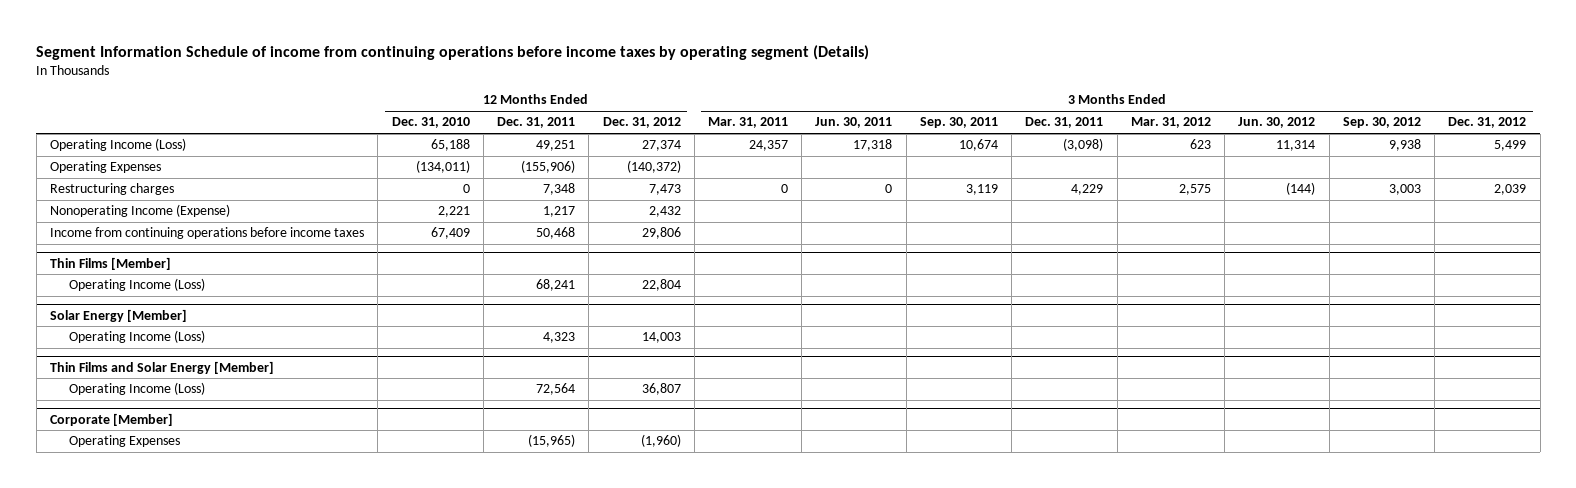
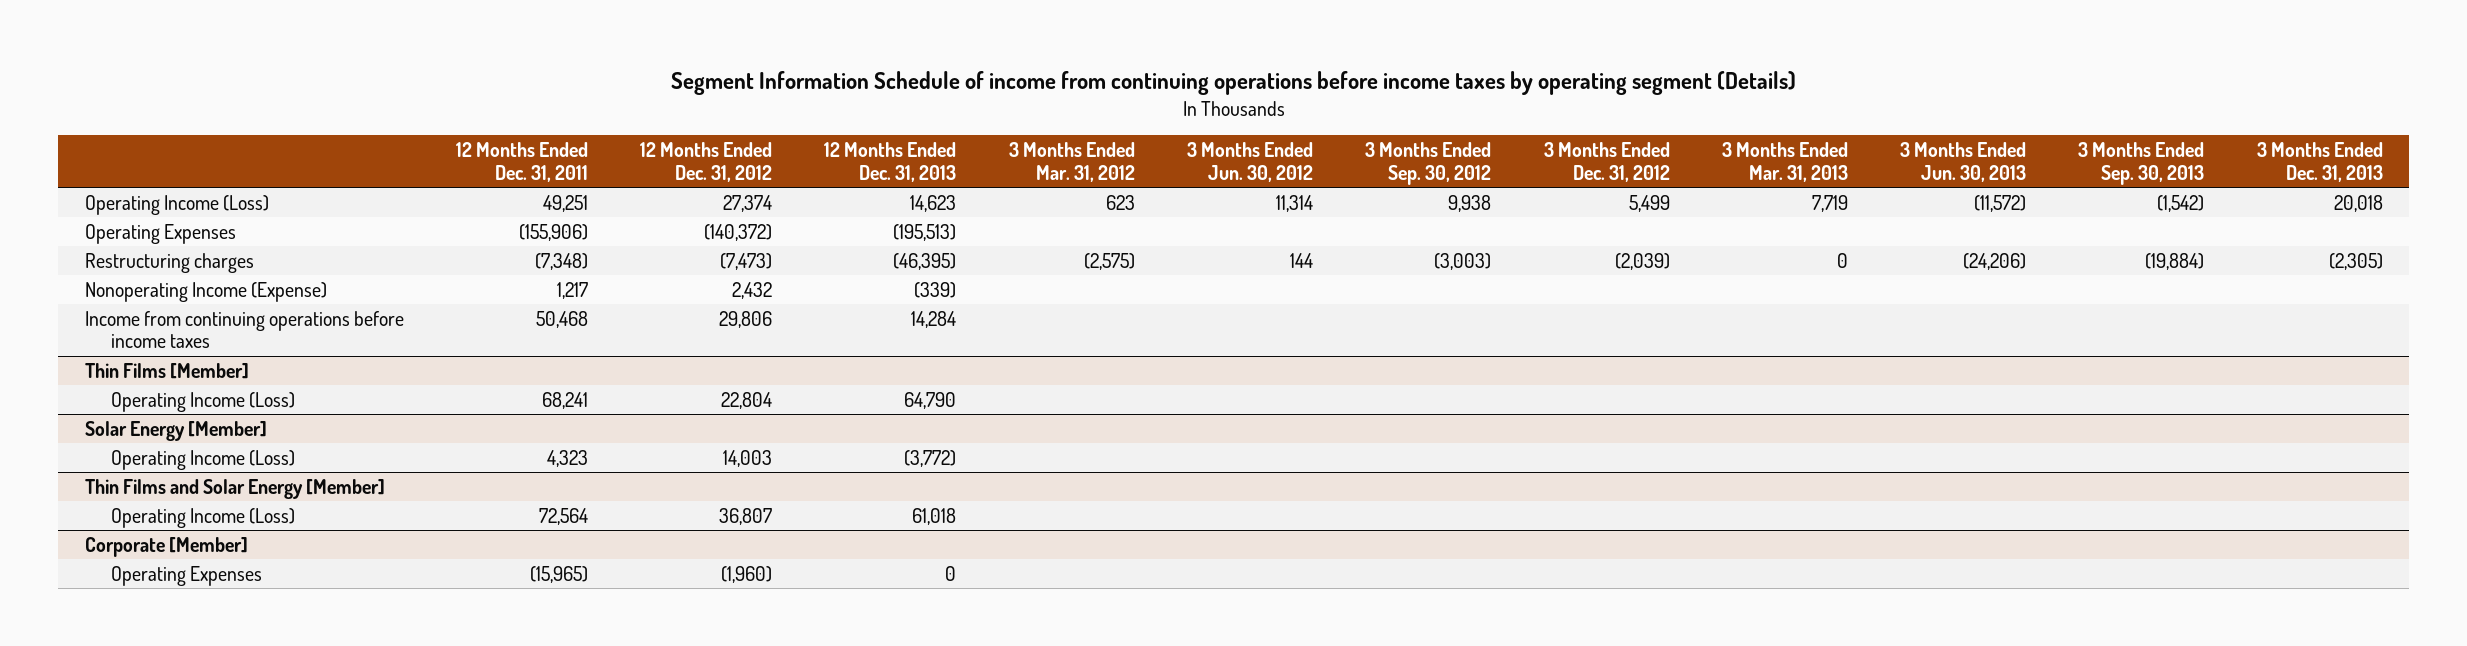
- | 12 Months Ended Dec. 31, 2010 | 12 Months Ended Dec. 31, 2011 | 12 Months Ended Dec. 31, 2012 | 3 Months Ended Mar. 31, 2011 | 3 Months Ended Jun. 30, 2011 | 3 Months Ended Sep. 30, 2011 | 3 Months Ended Dec. 31, 2011 | 3 Months Ended Mar. 31, 2012 | 3 Months Ended Jun. 30, 2012 | 3 Months Ended Sep. 30, 2012 | 3 Months Ended Dec. 31, 2012
+ | 12 Months Ended Dec. 31, 2011 | 12 Months Ended Dec. 31, 2012 | 12 Months Ended Dec. 31, 2013 | 3 Months Ended Mar. 31, 2012 | 3 Months Ended Jun. 30, 2012 | 3 Months Ended Sep. 30, 2012 | 3 Months Ended Dec. 31, 2012 | 3 Months Ended Mar. 31, 2013 | 3 Months Ended Jun. 30, 2013 | 3 Months Ended Sep. 30, 2013 | 3 Months Ended Dec. 31, 2013
- Restructuring charges | 0 | 7,348 | 7,473 | 0 | 0 | 3,119 | 4,229 | 2,575 | (144) | 3,003 | 2,039
+ Restructuring charges | (7,348) | (7,473) | (46,395) | (2,575) | 144 | (3,003) | (2,039) | 0 | (24,206) | (19,884) | (2,305)

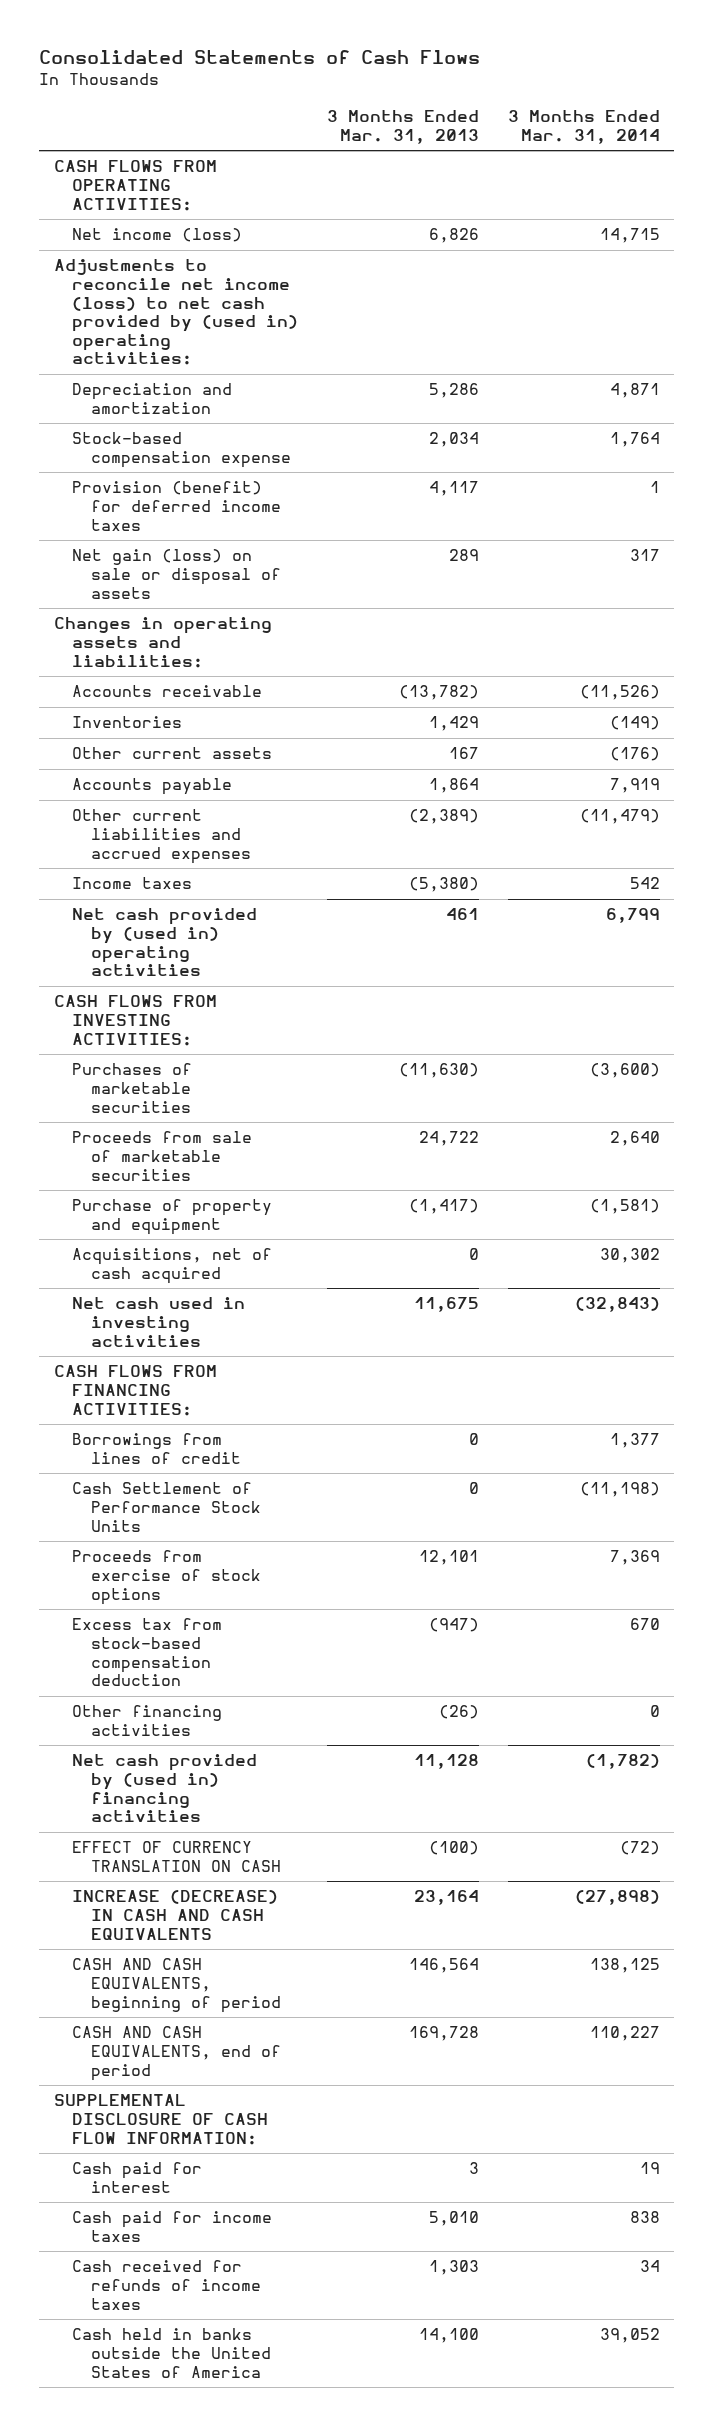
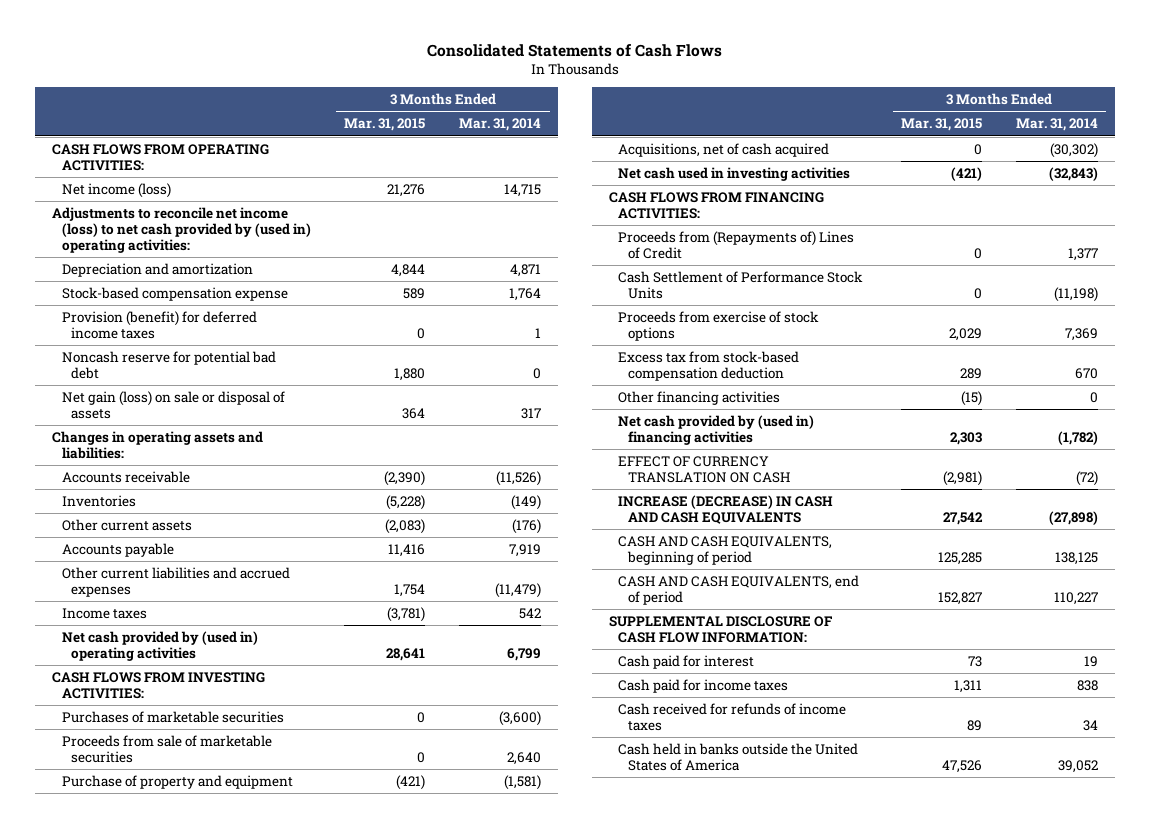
- | 3 Months Ended Mar. 31, 2013 | 3 Months Ended Mar. 31, 2014
+ | 3 Months Ended Mar. 31, 2015 | 3 Months Ended Mar. 31, 2014
+ Noncash reserve for potential bad debt | 1,880 | 0
- Acquisitions, net of cash acquired | 0 | 30,302
+ Acquisitions, net of cash acquired | 0 | (30,302)
- Borrowings from lines of credit | 0 | 1,377
+ Proceeds from (Repayments of) Lines of Credit | 0 | 1,377

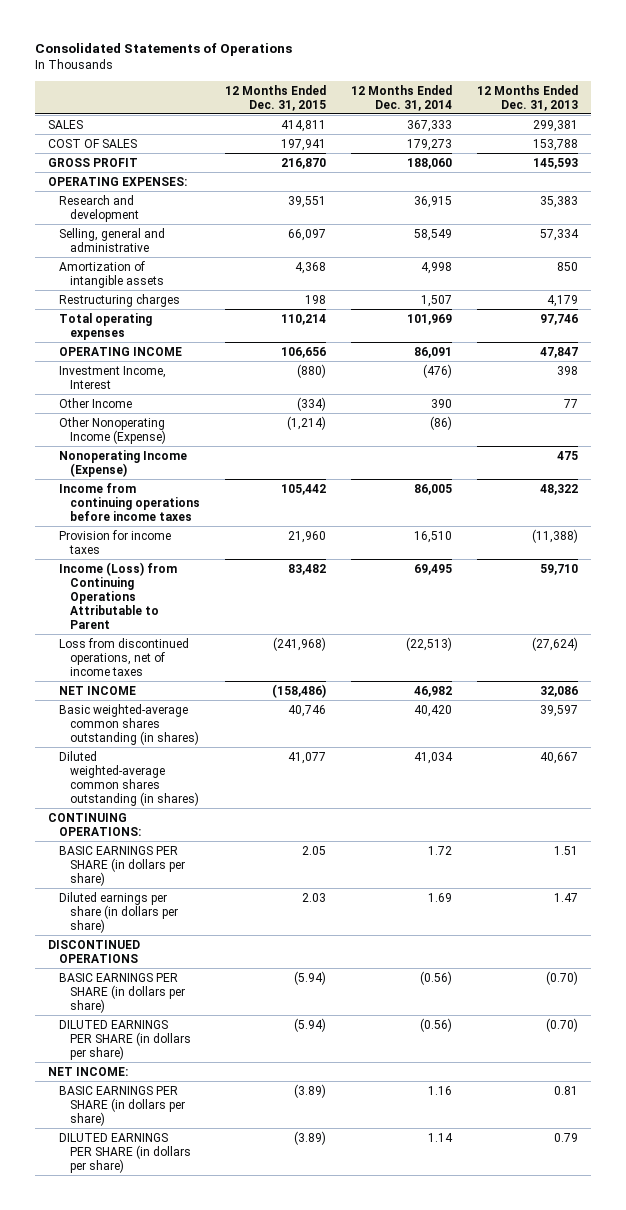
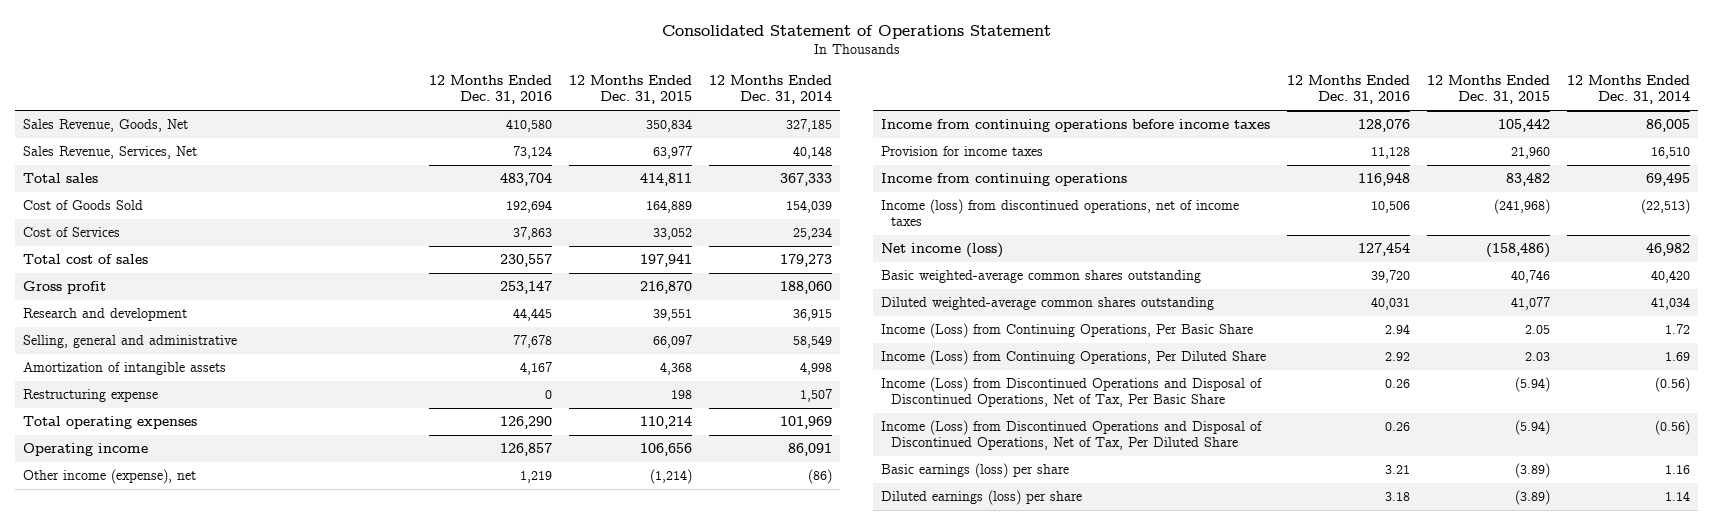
- Consolidated Statements of Operations
+ Consolidated Statement of Operations Statement
- | 12 Months Ended Dec. 31, 2015 | 12 Months Ended Dec. 31, 2014 | 12 Months Ended Dec. 31, 2013
+ | 12 Months Ended Dec. 31, 2016 | 12 Months Ended Dec. 31, 2015 | 12 Months Ended Dec. 31, 2014
- SALES | 414,811 | 367,333 | 299,381
- COST OF SALES | 197,941 | 179,273 | 153,788
- GROSS PROFIT | 216,870 | 188,060 | 145,593
- OPERATING EXPENSES:
+ Sales Revenue, Goods, Net | 410,580 | 350,834 | 327,185
+ Sales Revenue, Services, Net | 73,124 | 63,977 | 40,148
+ Total sales | 483,704 | 414,811 | 367,333
+ Cost of Goods Sold | 192,694 | 164,889 | 154,039
+ Cost of Services | 37,863 | 33,052 | 25,234
+ Total cost of sales | 230,557 | 197,941 | 179,273
+ Gross profit | 253,147 | 216,870 | 188,060
- Restructuring charges | 198 | 1,507 | 4,179
+ Restructuring expense | 0 | 198 | 1,507
- OPERATING INCOME | 106,656 | 86,091 | 47,847
- Investment Income, Interest | (880) | (476) | 398
- Other Income | (334) | 390 | 77
- Other Nonoperating Income (Expense) | (1,214) | (86) |
- Nonoperating Income (Expense) | | | 475
+ Operating income | 126,857 | 106,656 | 86,091
+ Other income (expense), net | 1,219 | (1,214) | (86)
- Income (Loss) from Continuing Operations Attributable to Parent | 83,482 | 69,495 | 59,710
- Loss from discontinued operations, net of income taxes | (241,968) | (22,513) | (27,624)
- NET INCOME | (158,486) | 46,982 | 32,086
- Basic weighted-average common shares outstanding (in shares) | 40,746 | 40,420 | 39,597
- Diluted weighted-average common shares outstanding (in shares) | 41,077 | 41,034 | 40,667
- CONTINUING OPERATIONS:
- BASIC EARNINGS PER SHARE (in dollars per share) | 2.05 | 1.72 | 1.51
- Diluted earnings per share (in dollars per share) | 2.03 | 1.69 | 1.47
- DISCONTINUED OPERATIONS
- BASIC EARNINGS PER SHARE (in dollars per share) | (5.94) | (0.56) | (0.70)
- DILUTED EARNINGS PER SHARE (in dollars per share) | (5.94) | (0.56) | (0.70)
- NET INCOME:
- BASIC EARNINGS PER SHARE (in dollars per share) | (3.89) | 1.16 | 0.81
- DILUTED EARNINGS PER SHARE (in dollars per share) | (3.89) | 1.14 | 0.79
+ Income from continuing operations | 116,948 | 83,482 | 69,495
+ Income (loss) from discontinued operations, net of income taxes | 10,506 | (241,968) | (22,513)
+ Net income (loss) | 127,454 | (158,486) | 46,982
+ Basic weighted-average common shares outstanding | 39,720 | 40,746 | 40,420
+ Diluted weighted-average common shares outstanding | 40,031 | 41,077 | 41,034
+ Income (Loss) from Continuing Operations, Per Basic Share | 2.94 | 2.05 | 1.72
+ Income (Loss) from Continuing Operations, Per Diluted Share | 2.92 | 2.03 | 1.69
+ Income (Loss) from Discontinued Operations and Disposal of Discontinued Operations, Net of Tax, Per Basic Share | 0.26 | (5.94) | (0.56)
+ Income (Loss) from Discontinued Operations and Disposal of Discontinued Operations, Net of Tax, Per Diluted Share | 0.26 | (5.94) | (0.56)
+ Basic earnings (loss) per share | 3.21 | (3.89) | 1.16
+ Diluted earnings (loss) per share | 3.18 | (3.89) | 1.14

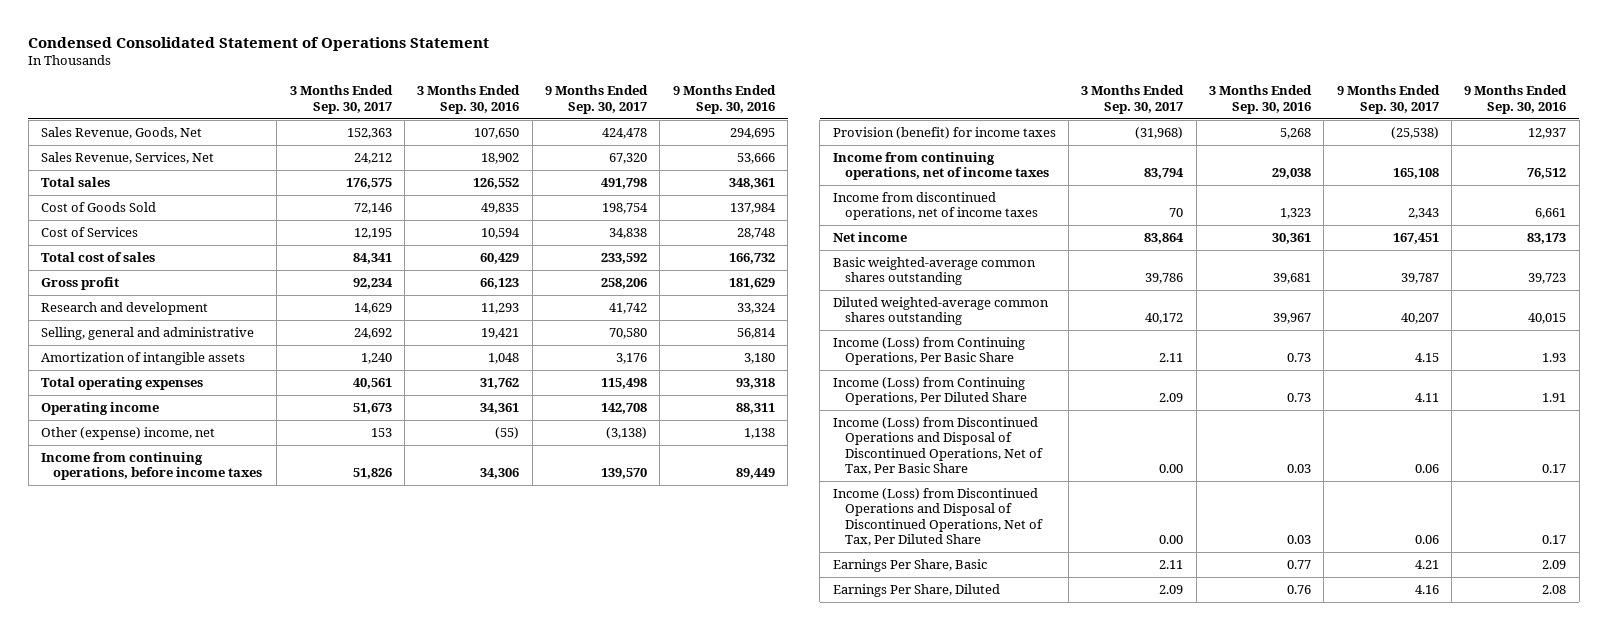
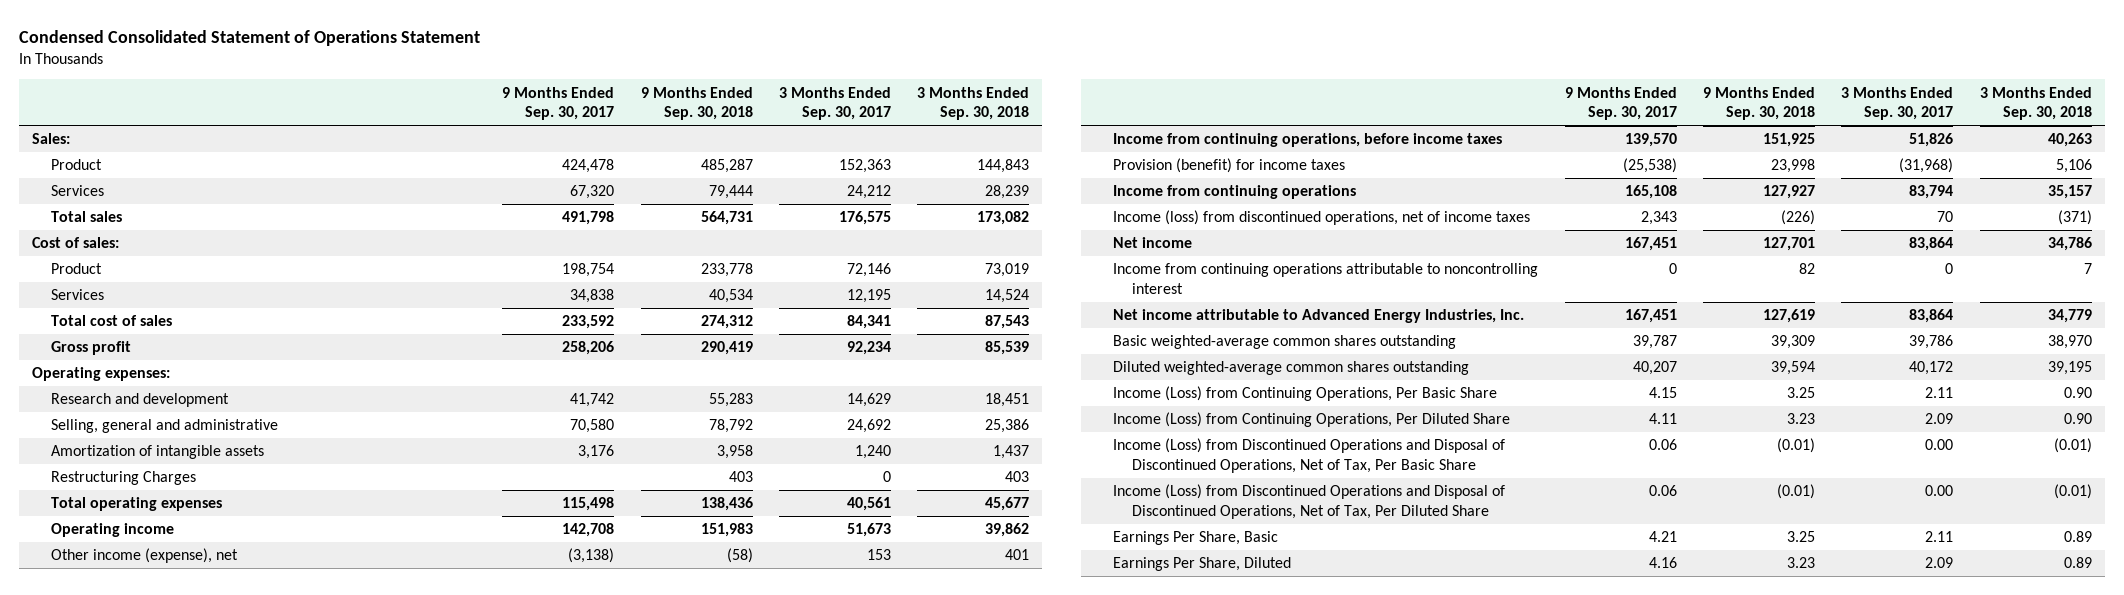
- | 3 Months Ended Sep. 30, 2017 | 3 Months Ended Sep. 30, 2016 | 9 Months Ended Sep. 30, 2017 | 9 Months Ended Sep. 30, 2016
+ | 9 Months Ended Sep. 30, 2017 | 9 Months Ended Sep. 30, 2018 | 3 Months Ended Sep. 30, 2017 | 3 Months Ended Sep. 30, 2018
- Sales Revenue, Goods, Net | 152,363 | 107,650 | 424,478 | 294,695
- Sales Revenue, Services, Net | 24,212 | 18,902 | 67,320 | 53,666
+ Sales:
+ Product | 424,478 | 485,287 | 152,363 | 144,843
+ Services | 67,320 | 79,444 | 24,212 | 28,239
- Cost of Goods Sold | 72,146 | 49,835 | 198,754 | 137,984
- Cost of Services | 12,195 | 10,594 | 34,838 | 28,748
+ Cost of sales:
+ Product | 198,754 | 233,778 | 72,146 | 73,019
+ Services | 34,838 | 40,534 | 12,195 | 14,524
+ Operating expenses:
+ Restructuring Charges | | 403 | 0 | 403
- Other (expense) income, net | 153 | (55) | (3,138) | 1,138
+ Other income (expense), net | (3,138) | (58) | 153 | 401
- Income from continuing operations, net of income taxes | 83,794 | 29,038 | 165,108 | 76,512
- Income from discontinued operations, net of income taxes | 70 | 1,323 | 2,343 | 6,661
+ Income from continuing operations | 165,108 | 127,927 | 83,794 | 35,157
+ Income (loss) from discontinued operations, net of income taxes | 2,343 | (226) | 70 | (371)
+ Income from continuing operations attributable to noncontrolling interest | 0 | 82 | 0 | 7
+ Net income attributable to Advanced Energy Industries, Inc. | 167,451 | 127,619 | 83,864 | 34,779

